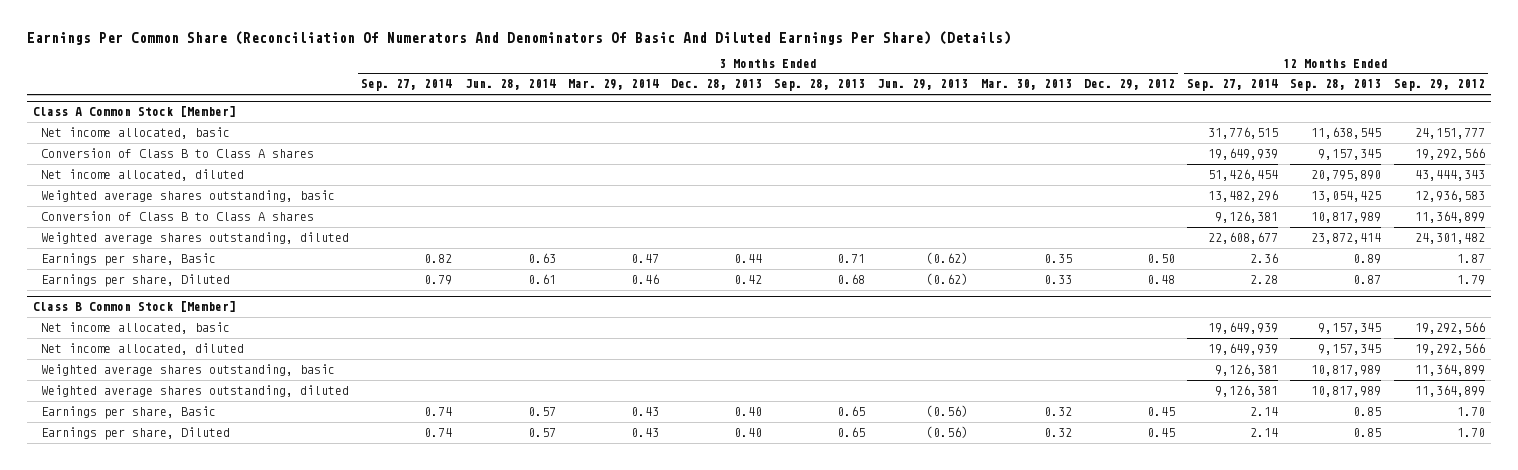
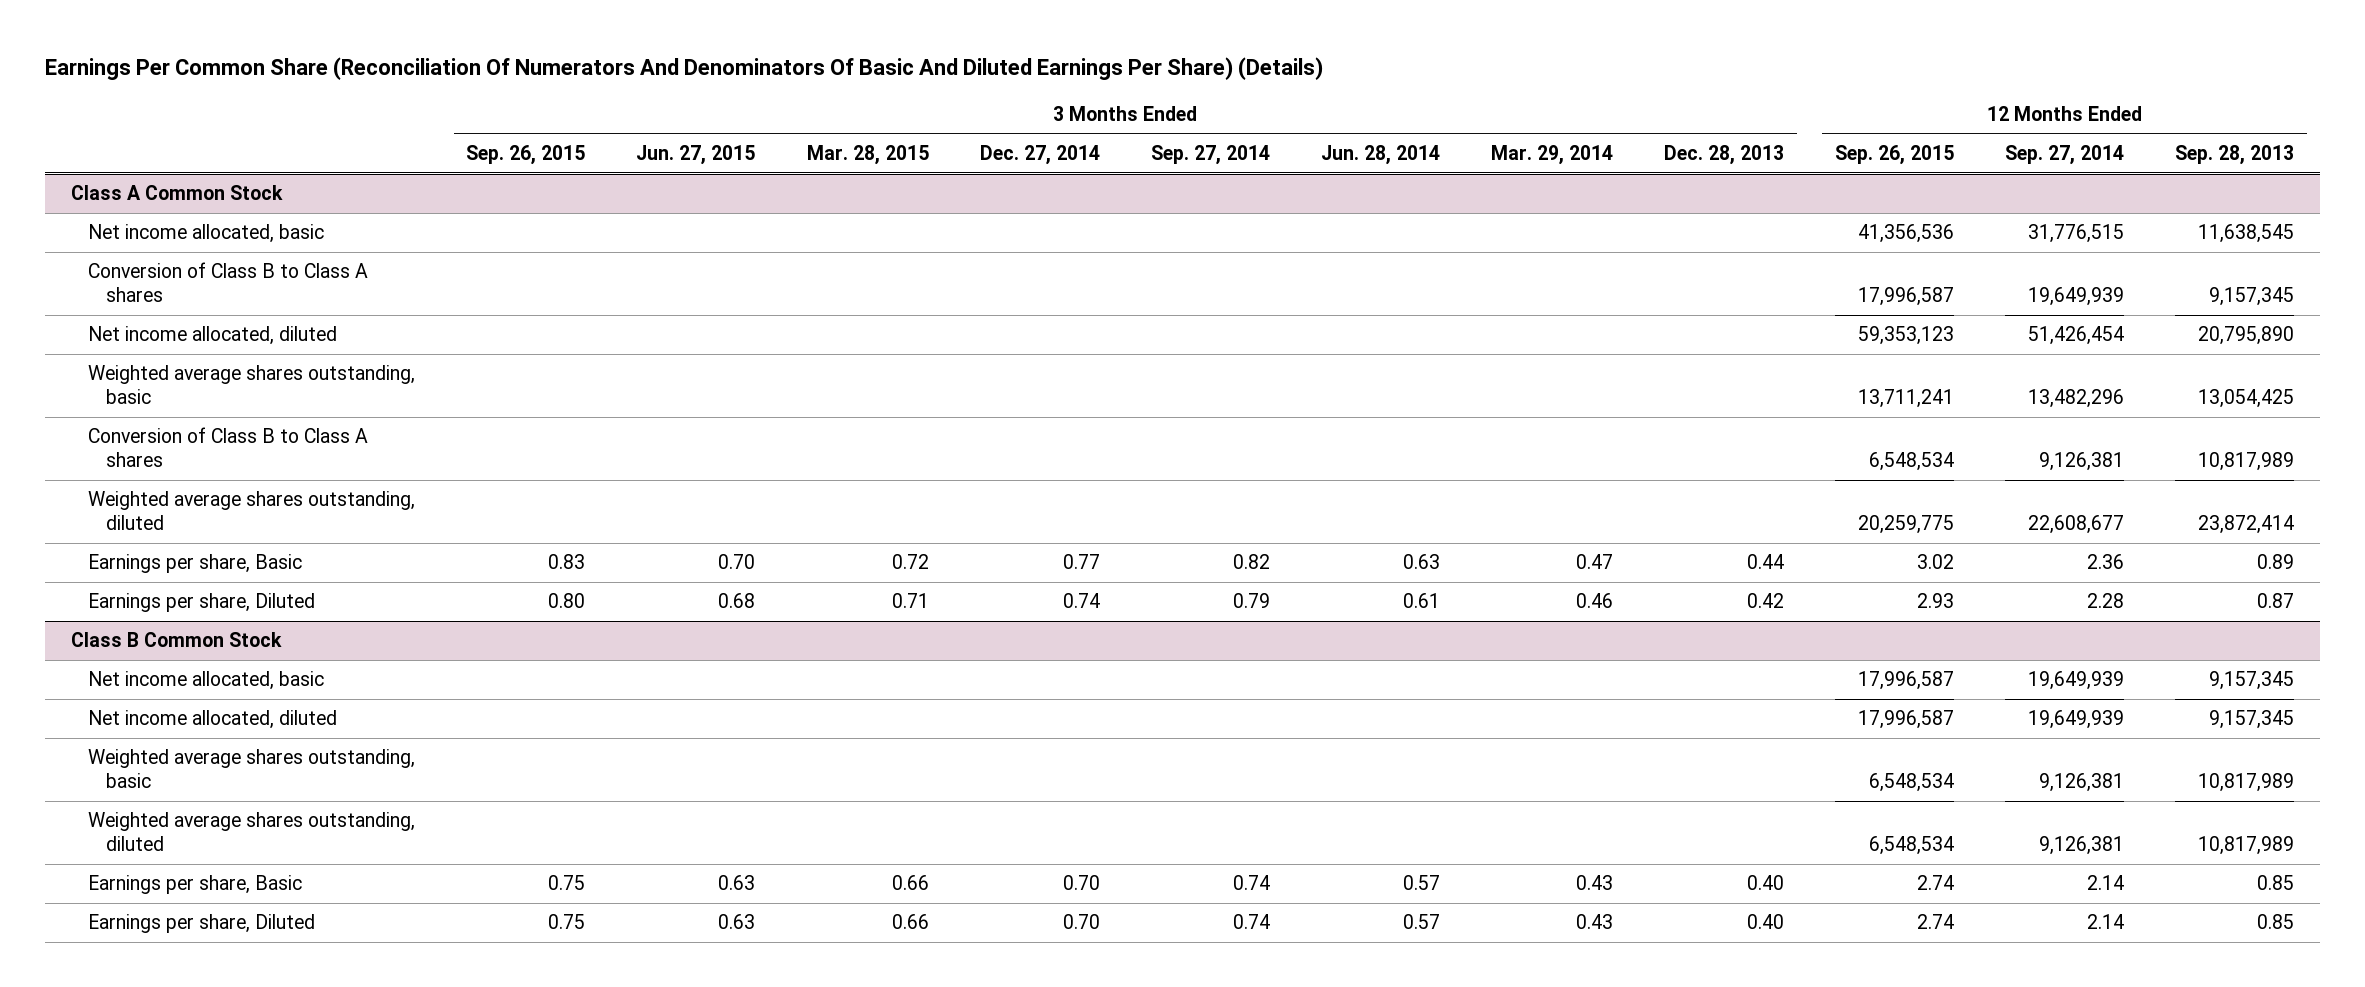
- | 3 Months Ended Sep. 27, 2014 | 3 Months Ended Jun. 28, 2014 | 3 Months Ended Mar. 29, 2014 | 3 Months Ended Dec. 28, 2013 | 3 Months Ended Sep. 28, 2013 | 3 Months Ended Jun. 29, 2013 | 3 Months Ended Mar. 30, 2013 | 3 Months Ended Dec. 29, 2012 | 12 Months Ended Sep. 27, 2014 | 12 Months Ended Sep. 28, 2013 | 12 Months Ended Sep. 29, 2012
+ | 3 Months Ended Sep. 26, 2015 | 3 Months Ended Jun. 27, 2015 | 3 Months Ended Mar. 28, 2015 | 3 Months Ended Dec. 27, 2014 | 3 Months Ended Sep. 27, 2014 | 3 Months Ended Jun. 28, 2014 | 3 Months Ended Mar. 29, 2014 | 3 Months Ended Dec. 28, 2013 | 12 Months Ended Sep. 26, 2015 | 12 Months Ended Sep. 27, 2014 | 12 Months Ended Sep. 28, 2013
- Class A Common Stock [Member]
+ Class A Common Stock
- Class B Common Stock [Member]
+ Class B Common Stock

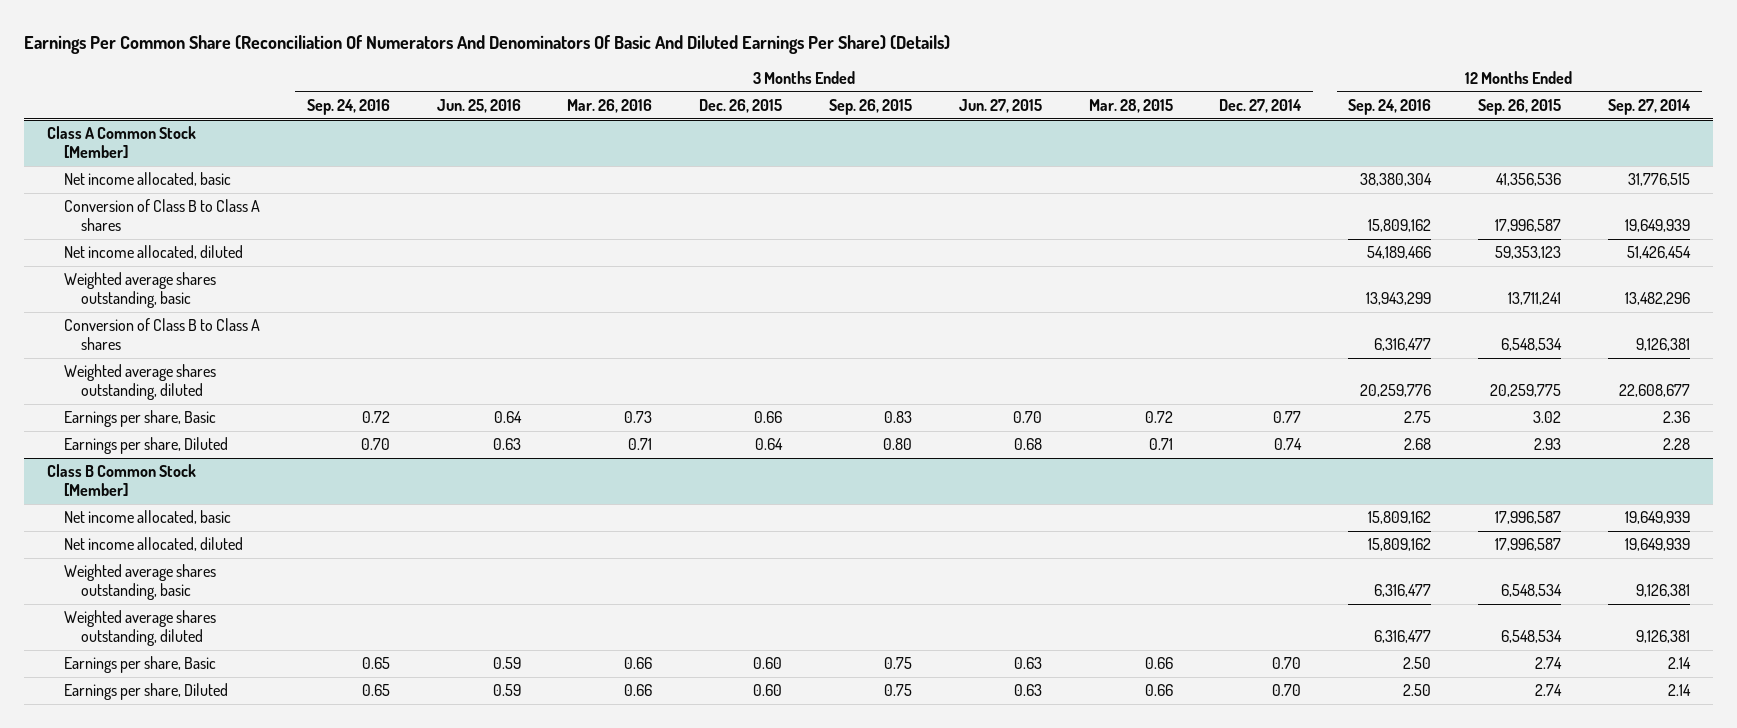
- | 3 Months Ended Sep. 26, 2015 | 3 Months Ended Jun. 27, 2015 | 3 Months Ended Mar. 28, 2015 | 3 Months Ended Dec. 27, 2014 | 3 Months Ended Sep. 27, 2014 | 3 Months Ended Jun. 28, 2014 | 3 Months Ended Mar. 29, 2014 | 3 Months Ended Dec. 28, 2013 | 12 Months Ended Sep. 26, 2015 | 12 Months Ended Sep. 27, 2014 | 12 Months Ended Sep. 28, 2013
+ | 3 Months Ended Sep. 24, 2016 | 3 Months Ended Jun. 25, 2016 | 3 Months Ended Mar. 26, 2016 | 3 Months Ended Dec. 26, 2015 | 3 Months Ended Sep. 26, 2015 | 3 Months Ended Jun. 27, 2015 | 3 Months Ended Mar. 28, 2015 | 3 Months Ended Dec. 27, 2014 | 12 Months Ended Sep. 24, 2016 | 12 Months Ended Sep. 26, 2015 | 12 Months Ended Sep. 27, 2014
- Class A Common Stock
+ Class A Common Stock [Member]
- Class B Common Stock
+ Class B Common Stock [Member]

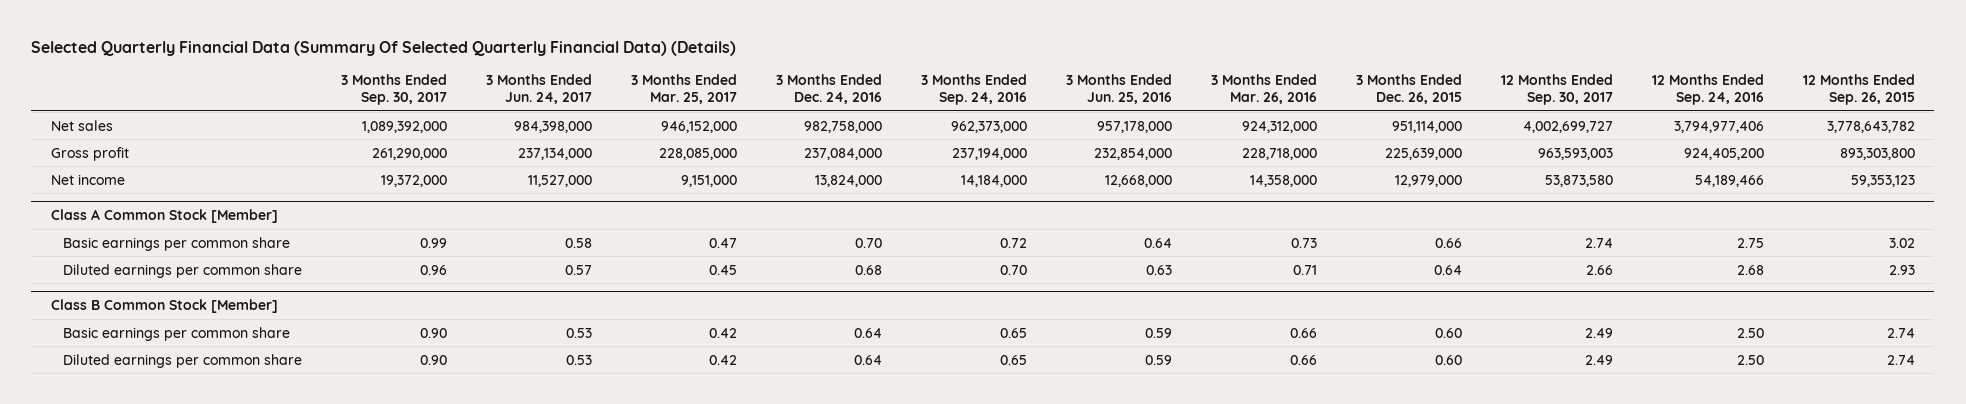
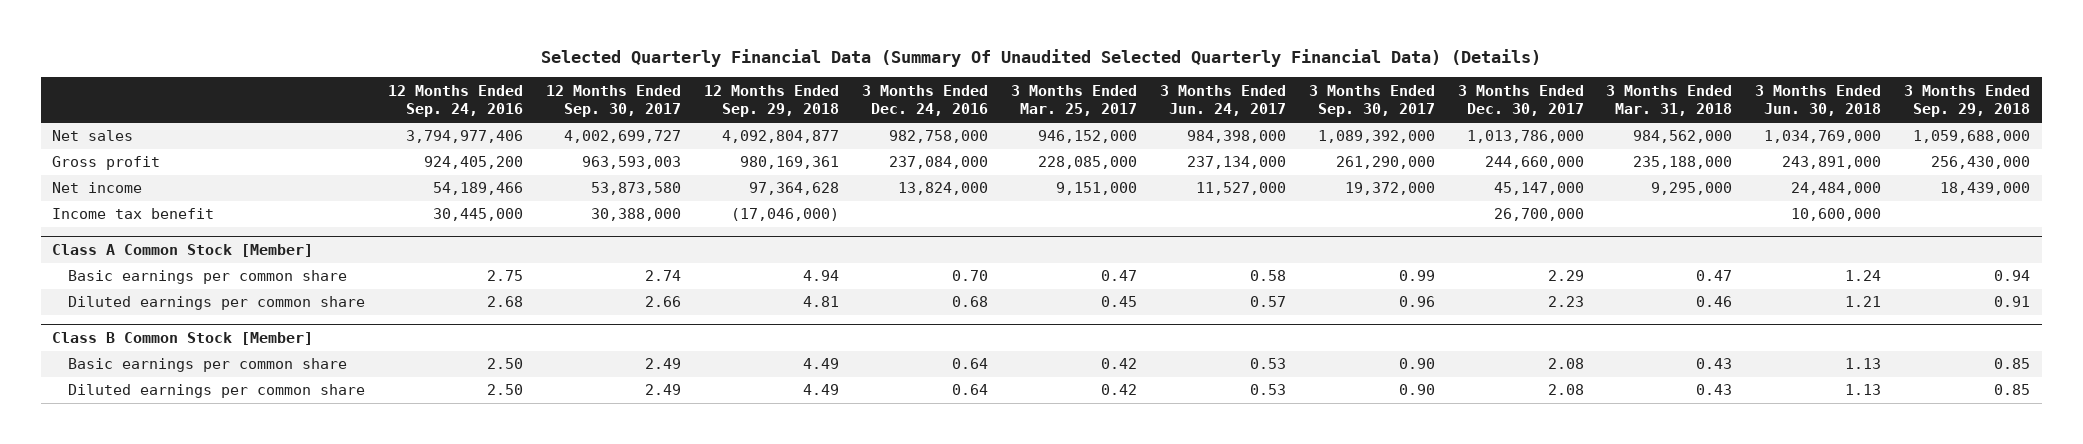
- Selected Quarterly Financial Data (Summary Of Selected Quarterly Financial Data) (Details)
+ Selected Quarterly Financial Data (Summary Of Unaudited Selected Quarterly Financial Data) (Details)
- | 3 Months Ended Sep. 30, 2017 | 3 Months Ended Jun. 24, 2017 | 3 Months Ended Mar. 25, 2017 | 3 Months Ended Dec. 24, 2016 | 3 Months Ended Sep. 24, 2016 | 3 Months Ended Jun. 25, 2016 | 3 Months Ended Mar. 26, 2016 | 3 Months Ended Dec. 26, 2015 | 12 Months Ended Sep. 30, 2017 | 12 Months Ended Sep. 24, 2016 | 12 Months Ended Sep. 26, 2015
+ | 12 Months Ended Sep. 24, 2016 | 12 Months Ended Sep. 30, 2017 | 12 Months Ended Sep. 29, 2018 | 3 Months Ended Dec. 24, 2016 | 3 Months Ended Mar. 25, 2017 | 3 Months Ended Jun. 24, 2017 | 3 Months Ended Sep. 30, 2017 | 3 Months Ended Dec. 30, 2017 | 3 Months Ended Mar. 31, 2018 | 3 Months Ended Jun. 30, 2018 | 3 Months Ended Sep. 29, 2018
+ Income tax benefit | 30,445,000 | 30,388,000 | (17,046,000) | | | | | 26,700,000 | | 10,600,000 |

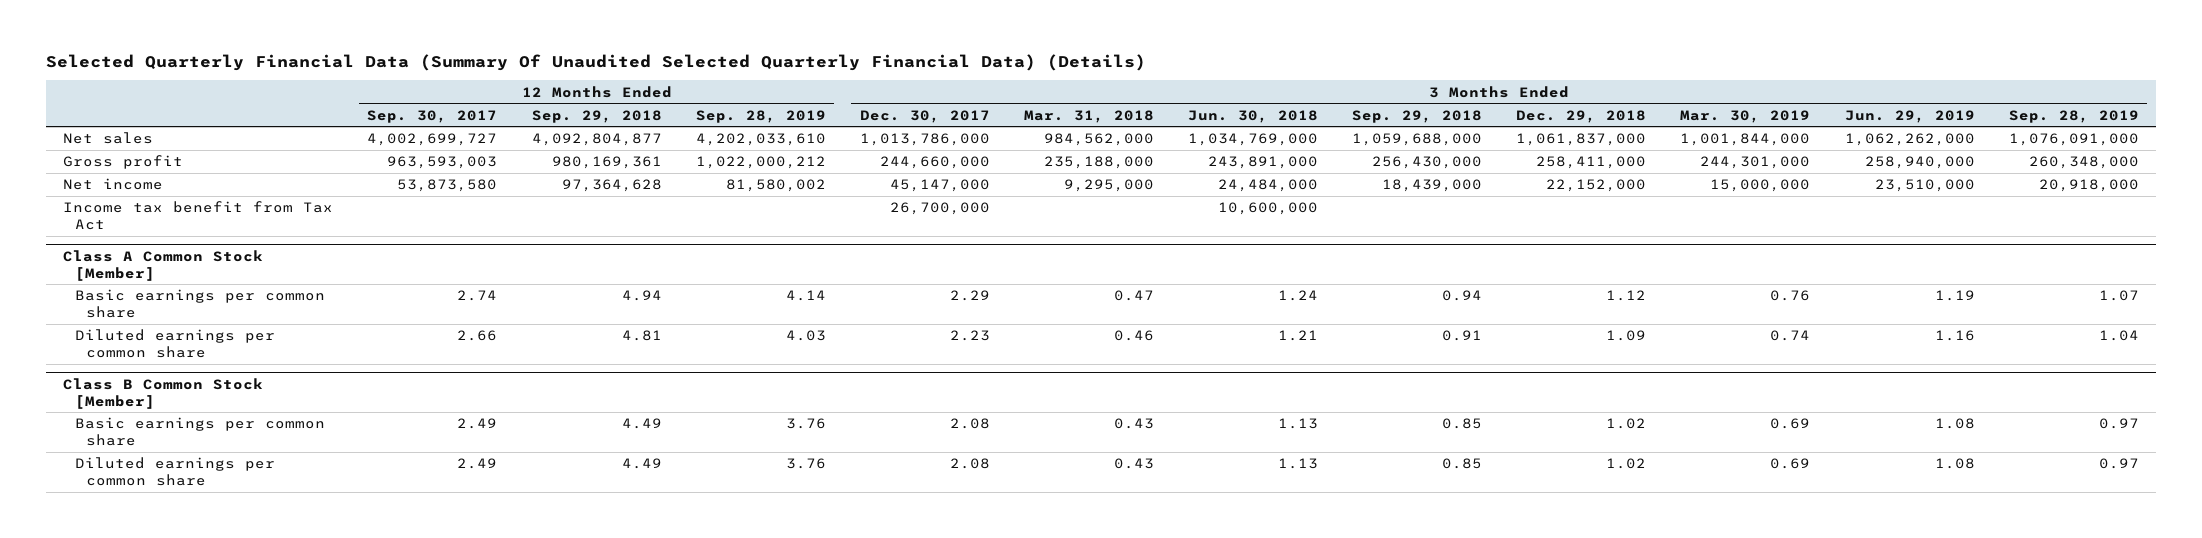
- | 12 Months Ended Sep. 24, 2016 | 12 Months Ended Sep. 30, 2017 | 12 Months Ended Sep. 29, 2018 | 3 Months Ended Dec. 24, 2016 | 3 Months Ended Mar. 25, 2017 | 3 Months Ended Jun. 24, 2017 | 3 Months Ended Sep. 30, 2017 | 3 Months Ended Dec. 30, 2017 | 3 Months Ended Mar. 31, 2018 | 3 Months Ended Jun. 30, 2018 | 3 Months Ended Sep. 29, 2018
+ | 12 Months Ended Sep. 30, 2017 | 12 Months Ended Sep. 29, 2018 | 12 Months Ended Sep. 28, 2019 | 3 Months Ended Dec. 30, 2017 | 3 Months Ended Mar. 31, 2018 | 3 Months Ended Jun. 30, 2018 | 3 Months Ended Sep. 29, 2018 | 3 Months Ended Dec. 29, 2018 | 3 Months Ended Mar. 30, 2019 | 3 Months Ended Jun. 29, 2019 | 3 Months Ended Sep. 28, 2019
- Income tax benefit | 30,445,000 | 30,388,000 | (17,046,000) | | | | | 26,700,000 | | 10,600,000 |
+ Income tax benefit from Tax Act | | | | 26,700,000 | | 10,600,000 | | | | |

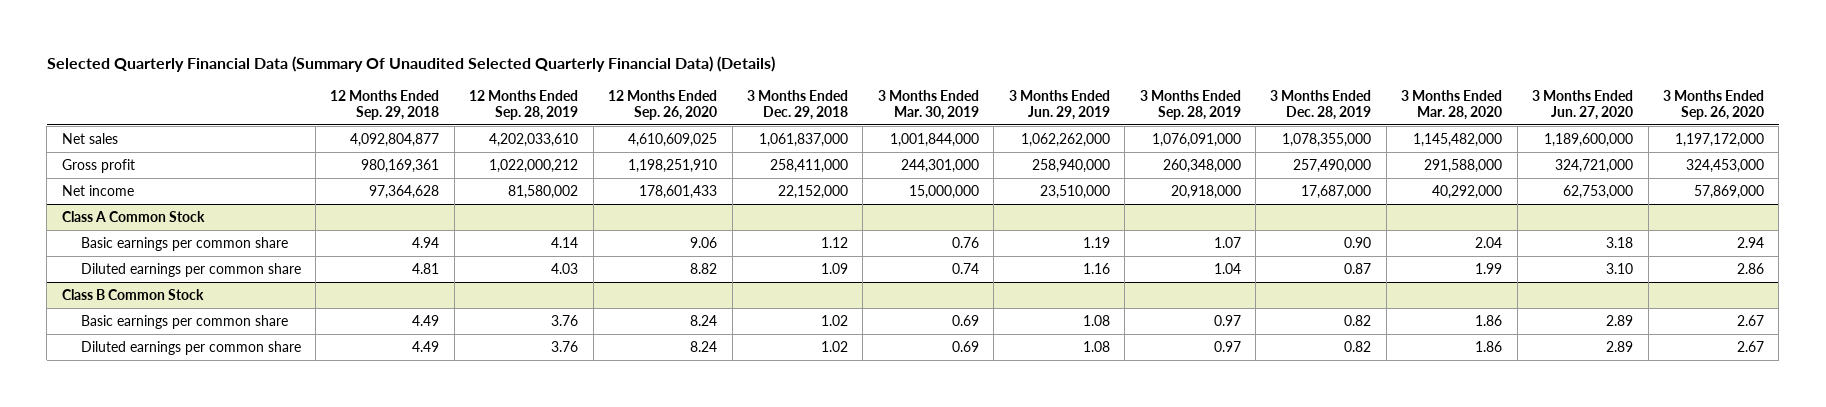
- | 12 Months Ended Sep. 30, 2017 | 12 Months Ended Sep. 29, 2018 | 12 Months Ended Sep. 28, 2019 | 3 Months Ended Dec. 30, 2017 | 3 Months Ended Mar. 31, 2018 | 3 Months Ended Jun. 30, 2018 | 3 Months Ended Sep. 29, 2018 | 3 Months Ended Dec. 29, 2018 | 3 Months Ended Mar. 30, 2019 | 3 Months Ended Jun. 29, 2019 | 3 Months Ended Sep. 28, 2019
+ | 12 Months Ended Sep. 29, 2018 | 12 Months Ended Sep. 28, 2019 | 12 Months Ended Sep. 26, 2020 | 3 Months Ended Dec. 29, 2018 | 3 Months Ended Mar. 30, 2019 | 3 Months Ended Jun. 29, 2019 | 3 Months Ended Sep. 28, 2019 | 3 Months Ended Dec. 28, 2019 | 3 Months Ended Mar. 28, 2020 | 3 Months Ended Jun. 27, 2020 | 3 Months Ended Sep. 26, 2020
- Income tax benefit from Tax Act | | | | 26,700,000 | | 10,600,000 | | | | |
- Class A Common Stock [Member]
+ Class A Common Stock
- Class B Common Stock [Member]
+ Class B Common Stock

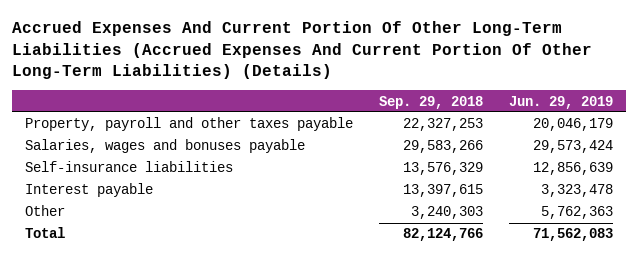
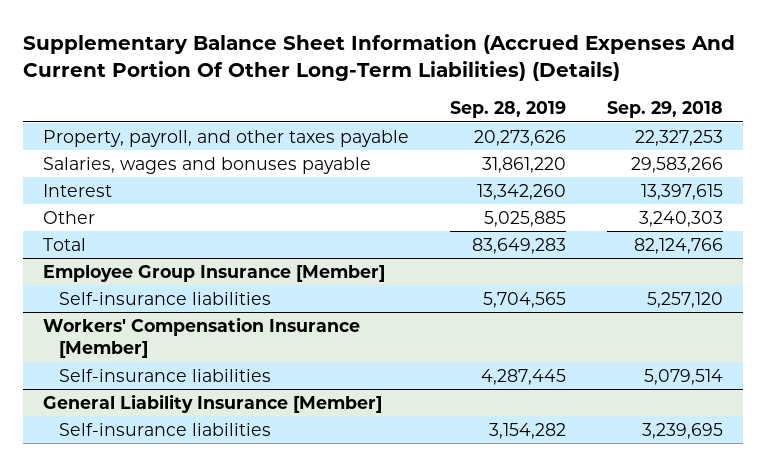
- Accrued Expenses And Current Portion Of Other Long-Term Liabilities (Accrued Expenses And Current Portion Of Other Long-Term Liabilities) (Details)
+ Supplementary Balance Sheet Information (Accrued Expenses And Current Portion Of Other Long-Term Liabilities) (Details)
- | Sep. 29, 2018 | Jun. 29, 2019
+ | Sep. 28, 2019 | Sep. 29, 2018
- Property, payroll and other taxes payable | 22,327,253 | 20,046,179
+ Property, payroll, and other taxes payable | 20,273,626 | 22,327,253
- Self-insurance liabilities | 13,576,329 | 12,856,639
- Interest payable | 13,397,615 | 3,323,478
+ Interest | 13,342,260 | 13,397,615
+ Employee Group Insurance [Member]
+ Self-insurance liabilities | 5,704,565 | 5,257,120
+ Workers' Compensation Insurance [Member]
+ Self-insurance liabilities | 4,287,445 | 5,079,514
+ General Liability Insurance [Member]
+ Self-insurance liabilities | 3,154,282 | 3,239,695

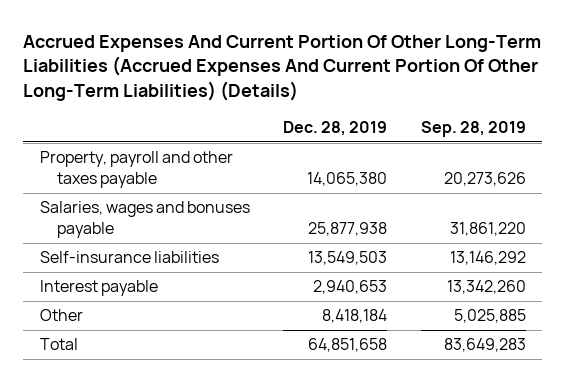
- Supplementary Balance Sheet Information (Accrued Expenses And Current Portion Of Other Long-Term Liabilities) (Details)
+ Accrued Expenses And Current Portion Of Other Long-Term Liabilities (Accrued Expenses And Current Portion Of Other Long-Term Liabilities) (Details)
- | Sep. 28, 2019 | Sep. 29, 2018
+ | Dec. 28, 2019 | Sep. 28, 2019
- Property, payroll, and other taxes payable | 20,273,626 | 22,327,253
+ Property, payroll and other taxes payable | 14,065,380 | 20,273,626
- Interest | 13,342,260 | 13,397,615
+ Self-insurance liabilities | 13,549,503 | 13,146,292
+ Interest payable | 2,940,653 | 13,342,260
- Employee Group Insurance [Member]
- Self-insurance liabilities | 5,704,565 | 5,257,120
- Workers' Compensation Insurance [Member]
- Self-insurance liabilities | 4,287,445 | 5,079,514
- General Liability Insurance [Member]
- Self-insurance liabilities | 3,154,282 | 3,239,695

